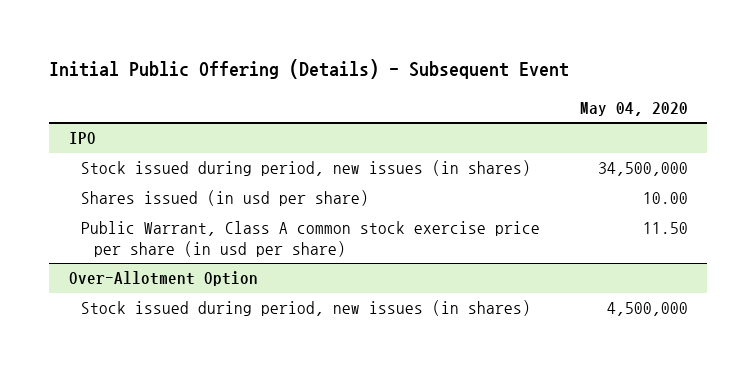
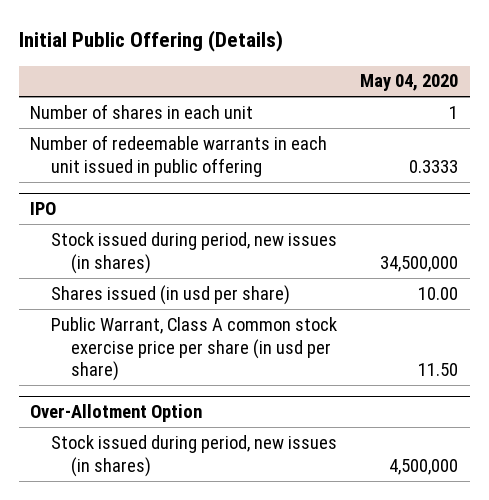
- Initial Public Offering (Details) - Subsequent Event
+ Initial Public Offering (Details)
+ Number of shares in each unit | 1
+ Number of redeemable warrants in each unit issued in public offering | 0.3333

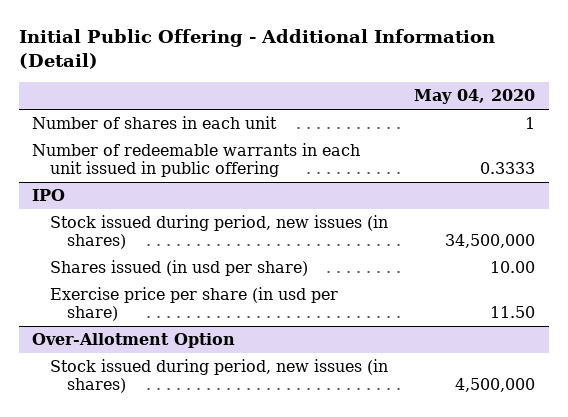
- Initial Public Offering (Details)
+ Initial Public Offering - Additional Information (Detail)
@ IPO
- Public Warrant, Class A common stock exercise price per share (in usd per share) | 11.50
+ Exercise price per share (in usd per share) | 11.50

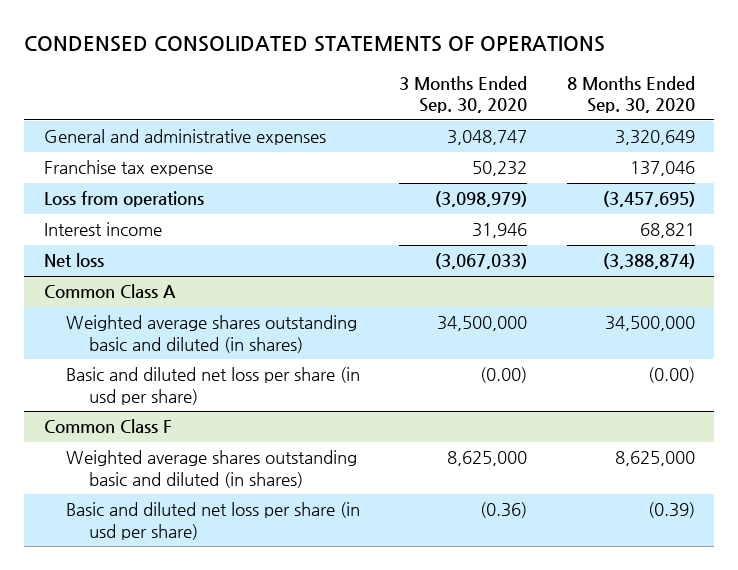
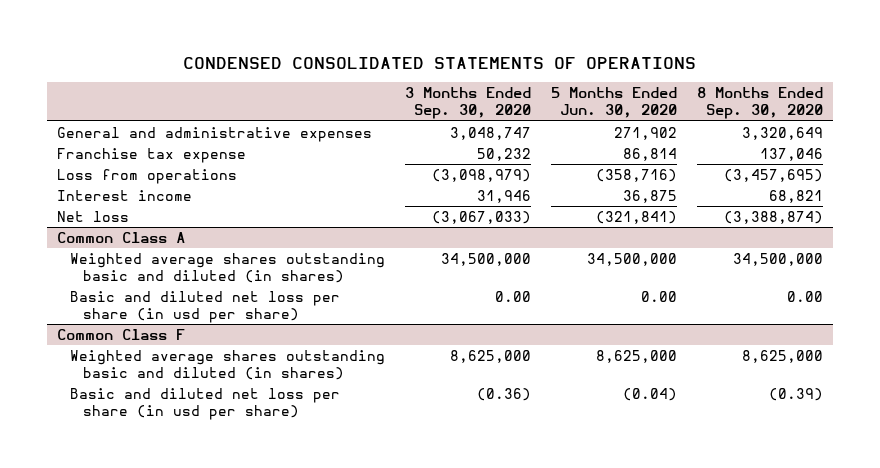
- | 3 Months Ended Sep. 30, 2020 | 8 Months Ended Sep. 30, 2020
+ | 3 Months Ended Sep. 30, 2020 | 5 Months Ended Jun. 30, 2020 | 8 Months Ended Sep. 30, 2020
@ Common Class A
- Basic and diluted net loss per share (in usd per share) | (0.00) | (0.00)
+ Basic and diluted net loss per share (in usd per share) | 0.00 | 0.00 | 0.00

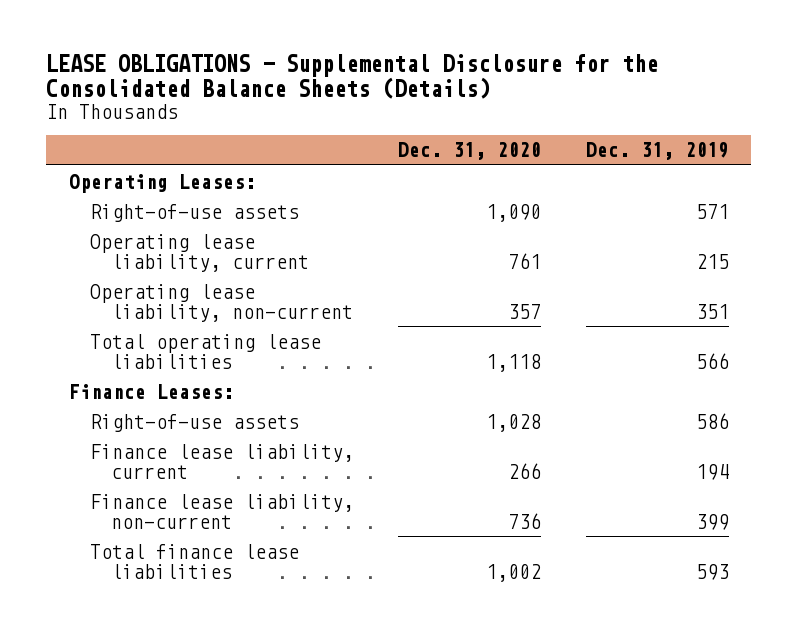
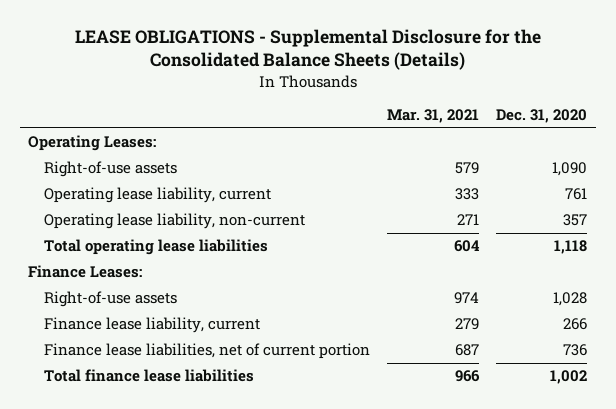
- | Dec. 31, 2020 | Dec. 31, 2019
+ | Mar. 31, 2021 | Dec. 31, 2020
- Finance lease liability, non-current | 736 | 399
+ Finance lease liabilities, net of current portion | 687 | 736

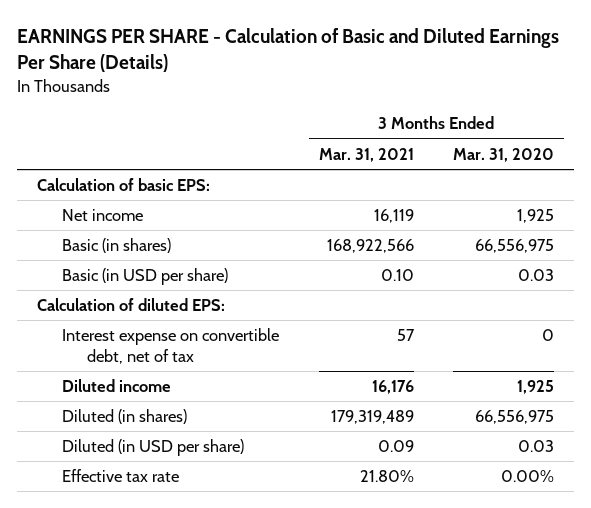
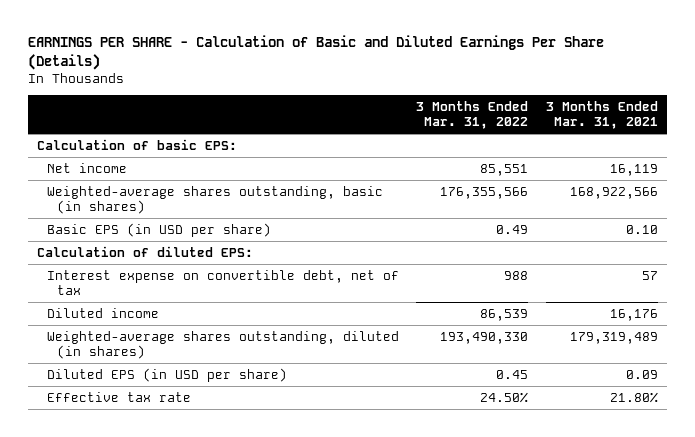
- | 3 Months Ended Mar. 31, 2021 | 3 Months Ended Mar. 31, 2020
+ | 3 Months Ended Mar. 31, 2022 | 3 Months Ended Mar. 31, 2021
- Basic (in shares) | 168,922,566 | 66,556,975
- Basic (in USD per share) | 0.10 | 0.03
+ Weighted-average shares outstanding, basic (in shares) | 176,355,566 | 168,922,566
+ Basic EPS (in USD per share) | 0.49 | 0.10
- Diluted (in shares) | 179,319,489 | 66,556,975
- Diluted (in USD per share) | 0.09 | 0.03
+ Weighted-average shares outstanding, diluted (in shares) | 193,490,330 | 179,319,489
+ Diluted EPS (in USD per share) | 0.45 | 0.09

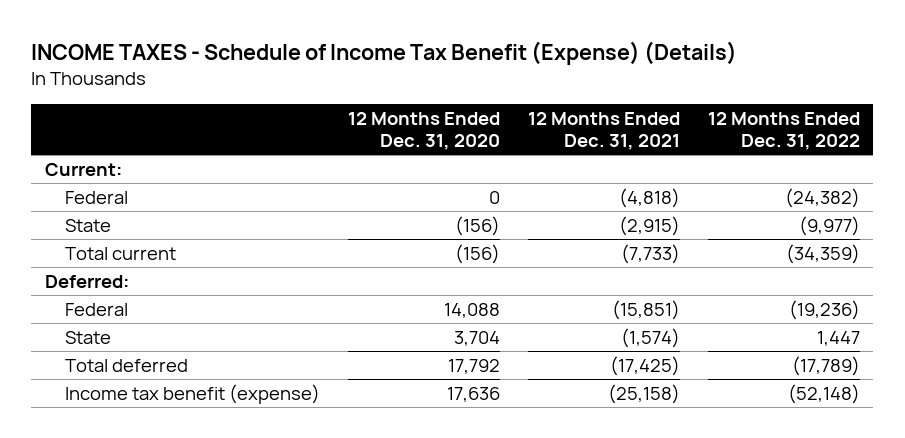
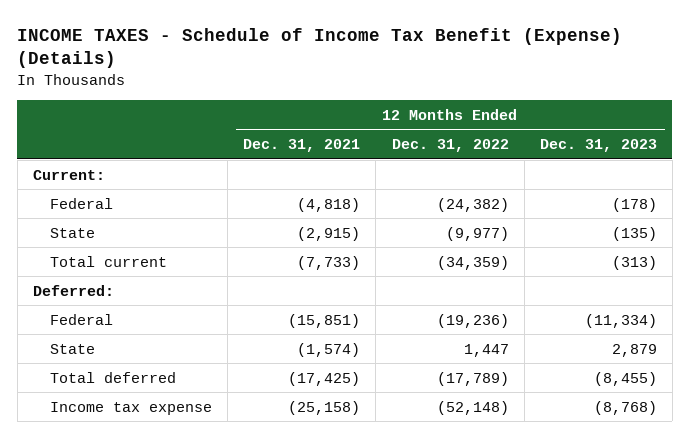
- | 12 Months Ended Dec. 31, 2020 | 12 Months Ended Dec. 31, 2021 | 12 Months Ended Dec. 31, 2022
+ | 12 Months Ended Dec. 31, 2021 | 12 Months Ended Dec. 31, 2022 | 12 Months Ended Dec. 31, 2023
- Income tax benefit (expense) | 17,636 | (25,158) | (52,148)
+ Income tax expense | (25,158) | (52,148) | (8,768)

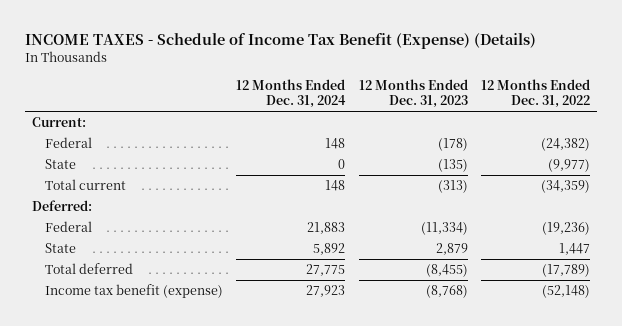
- | 12 Months Ended Dec. 31, 2021 | 12 Months Ended Dec. 31, 2022 | 12 Months Ended Dec. 31, 2023
+ | 12 Months Ended Dec. 31, 2024 | 12 Months Ended Dec. 31, 2023 | 12 Months Ended Dec. 31, 2022
- Income tax expense | (25,158) | (52,148) | (8,768)
+ Income tax benefit (expense) | 27,923 | (8,768) | (52,148)

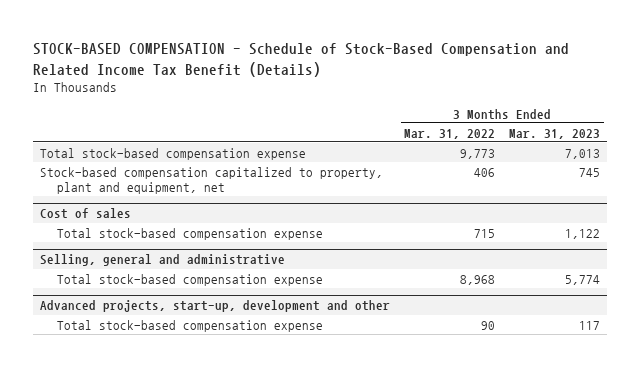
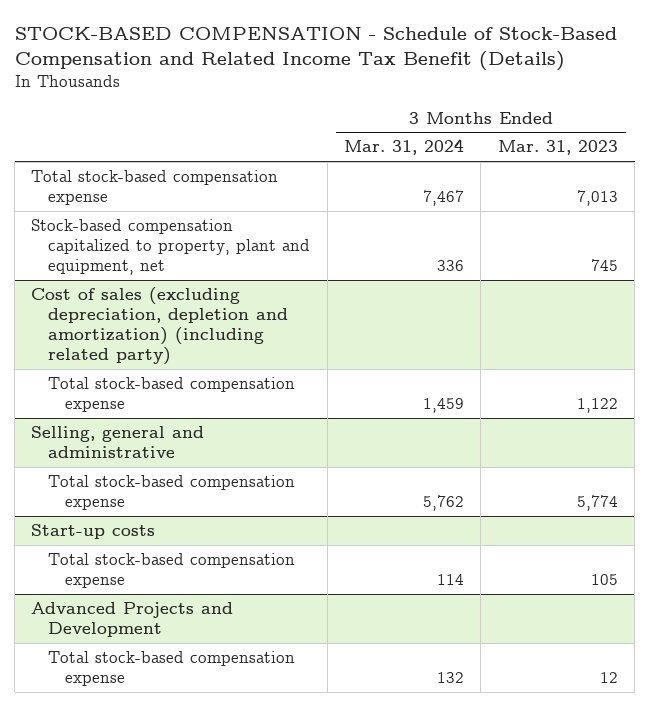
- | 3 Months Ended Mar. 31, 2022 | 3 Months Ended Mar. 31, 2023
+ | 3 Months Ended Mar. 31, 2024 | 3 Months Ended Mar. 31, 2023
- Cost of sales
+ Cost of sales (excluding depreciation, depletion and amortization) (including related party)
- Advanced projects, start-up, development and other
- Total stock-based compensation expense | 90 | 117
+ Start-up costs
+ Total stock-based compensation expense | 114 | 105
+ Advanced Projects and Development
+ Total stock-based compensation expense | 132 | 12

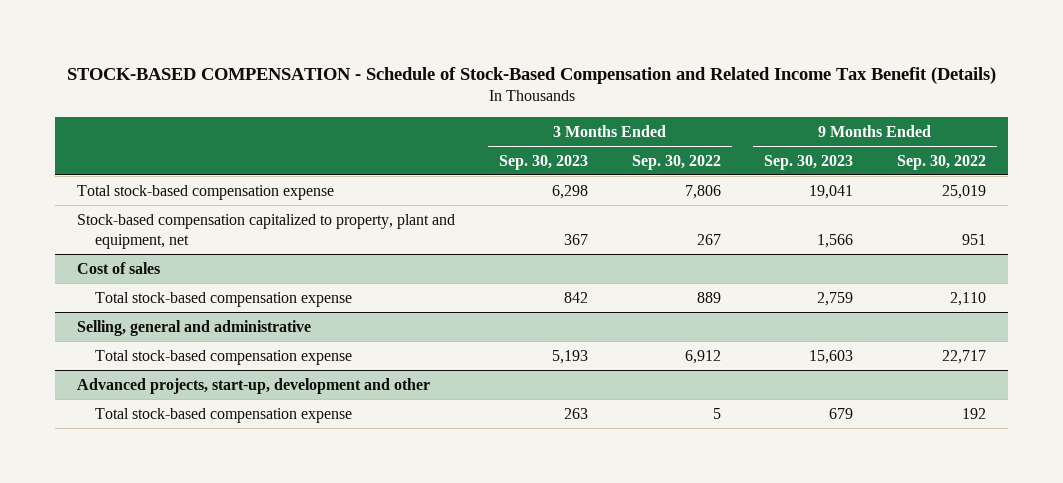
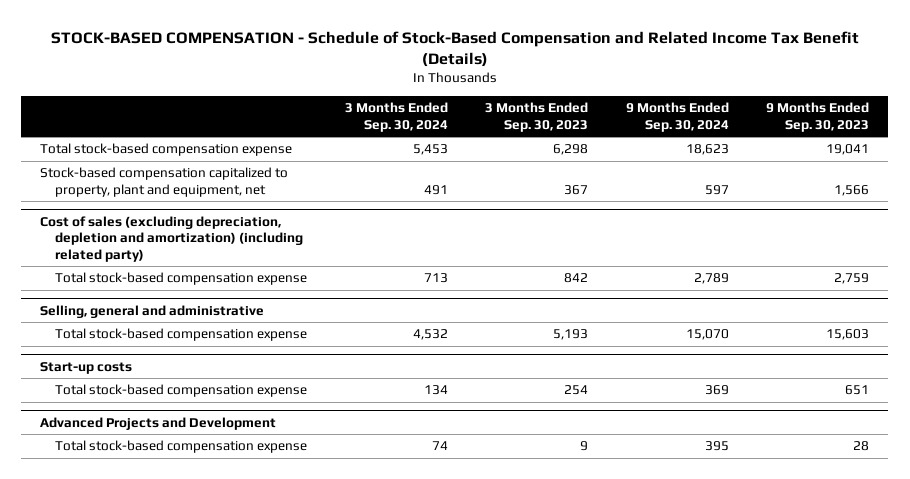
- | 3 Months Ended Sep. 30, 2023 | 3 Months Ended Sep. 30, 2022 | 9 Months Ended Sep. 30, 2023 | 9 Months Ended Sep. 30, 2022
+ | 3 Months Ended Sep. 30, 2024 | 3 Months Ended Sep. 30, 2023 | 9 Months Ended Sep. 30, 2024 | 9 Months Ended Sep. 30, 2023
- Cost of sales
+ Cost of sales (excluding depreciation, depletion and amortization) (including related party)
- Advanced projects, start-up, development and other
- Total stock-based compensation expense | 263 | 5 | 679 | 192
+ Start-up costs
+ Total stock-based compensation expense | 134 | 254 | 369 | 651
+ Advanced Projects and Development
+ Total stock-based compensation expense | 74 | 9 | 395 | 28

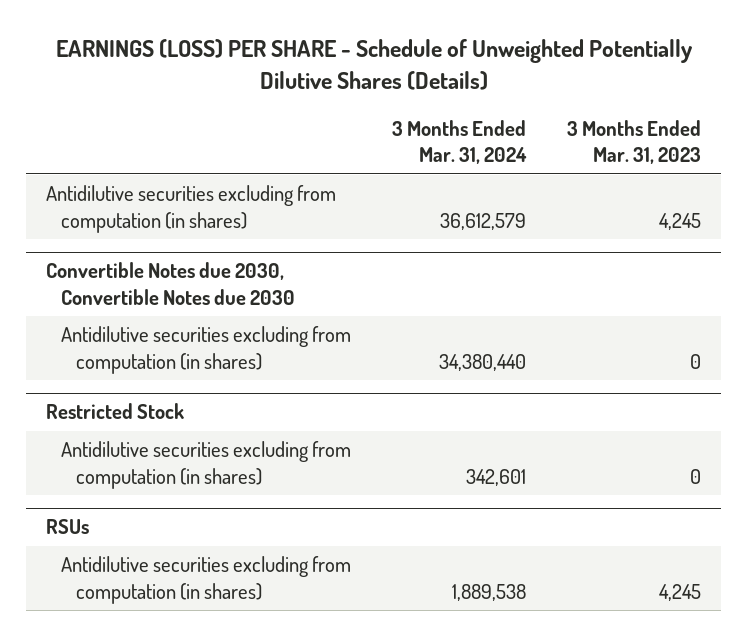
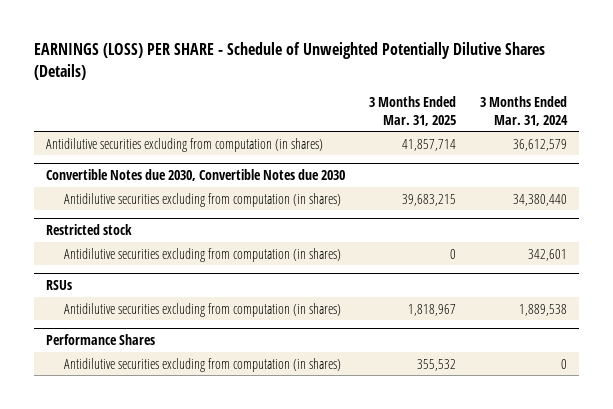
- | 3 Months Ended Mar. 31, 2024 | 3 Months Ended Mar. 31, 2023
+ | 3 Months Ended Mar. 31, 2025 | 3 Months Ended Mar. 31, 2024
- Restricted Stock
+ Restricted stock
+ Performance Shares
+ Antidilutive securities excluding from computation (in shares) | 355,532 | 0

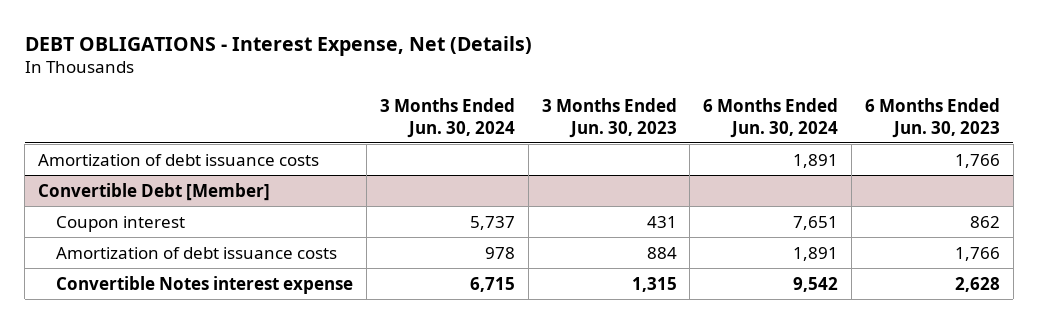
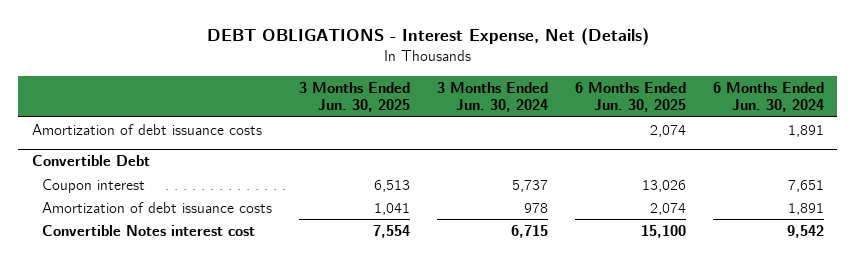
- | 3 Months Ended Jun. 30, 2024 | 3 Months Ended Jun. 30, 2023 | 6 Months Ended Jun. 30, 2024 | 6 Months Ended Jun. 30, 2023
+ | 3 Months Ended Jun. 30, 2025 | 3 Months Ended Jun. 30, 2024 | 6 Months Ended Jun. 30, 2025 | 6 Months Ended Jun. 30, 2024
- Convertible Debt [Member]
+ Convertible Debt
- Convertible Notes interest expense | 6,715 | 1,315 | 9,542 | 2,628
+ Convertible Notes interest cost | 7,554 | 6,715 | 15,100 | 9,542

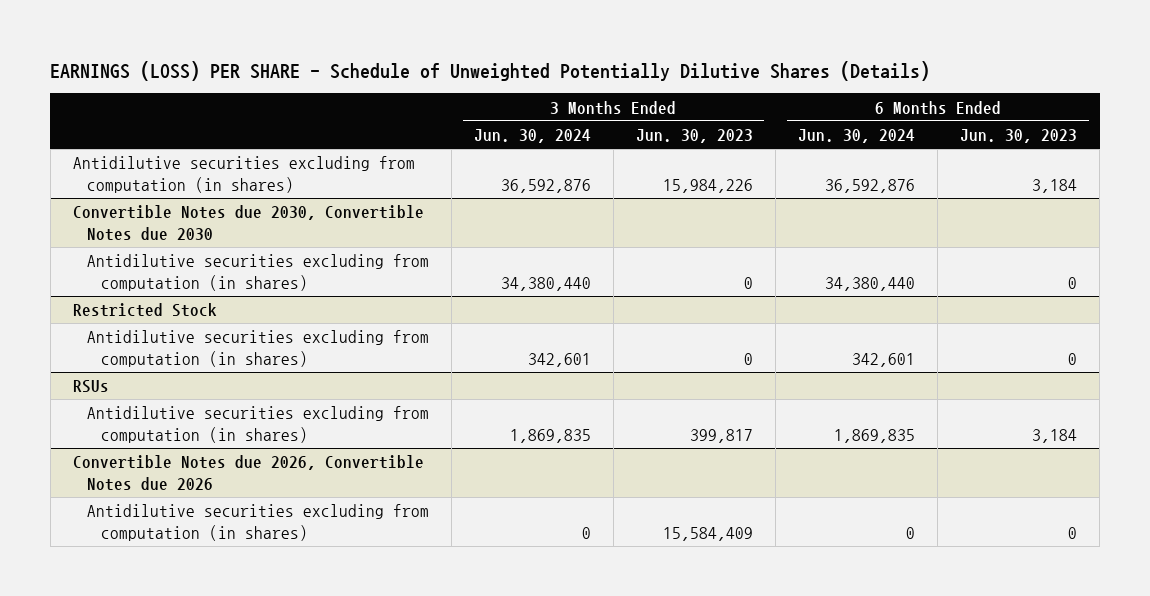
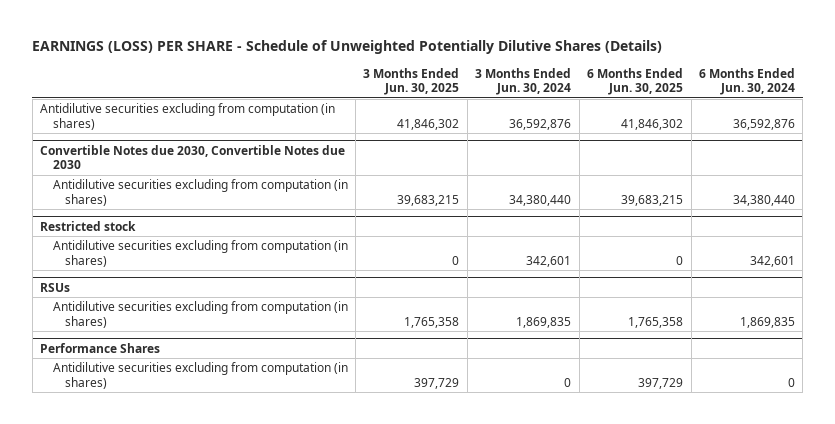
- | 3 Months Ended Jun. 30, 2024 | 3 Months Ended Jun. 30, 2023 | 6 Months Ended Jun. 30, 2024 | 6 Months Ended Jun. 30, 2023
+ | 3 Months Ended Jun. 30, 2025 | 3 Months Ended Jun. 30, 2024 | 6 Months Ended Jun. 30, 2025 | 6 Months Ended Jun. 30, 2024
- Restricted Stock
+ Restricted stock
- Convertible Notes due 2026, Convertible Notes due 2026
+ Performance Shares

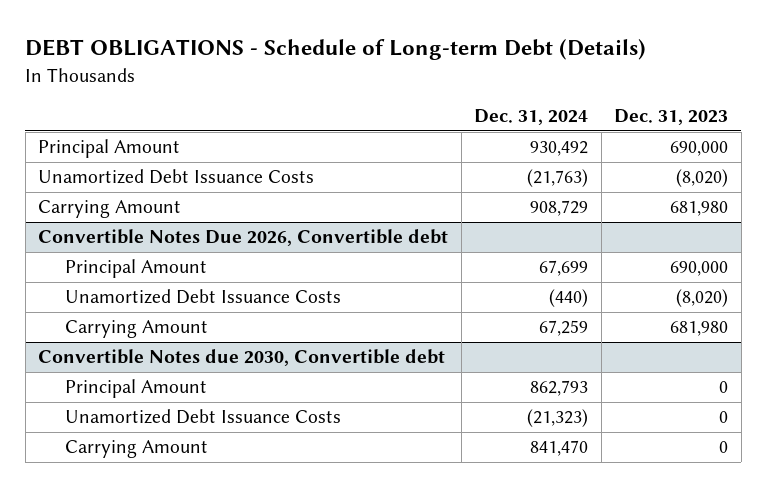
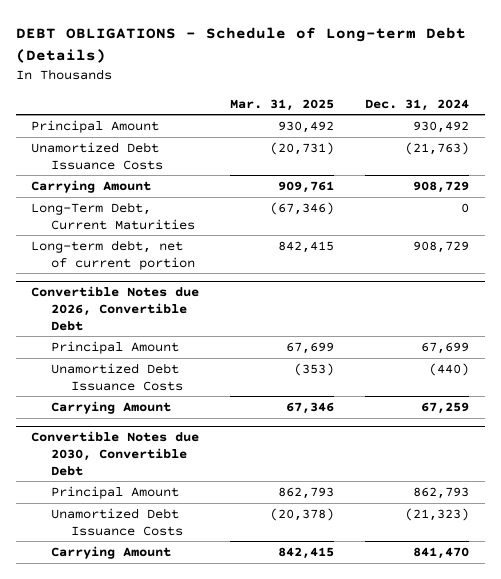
- | Dec. 31, 2024 | Dec. 31, 2023
+ | Mar. 31, 2025 | Dec. 31, 2024
- Convertible Notes Due 2026, Convertible debt
+ Long-Term Debt, Current Maturities | (67,346) | 0
+ Long-term debt, net of current portion | 842,415 | 908,729
+ Convertible Notes due 2026, Convertible Debt
- Convertible Notes due 2030, Convertible debt
+ Convertible Notes due 2030, Convertible Debt

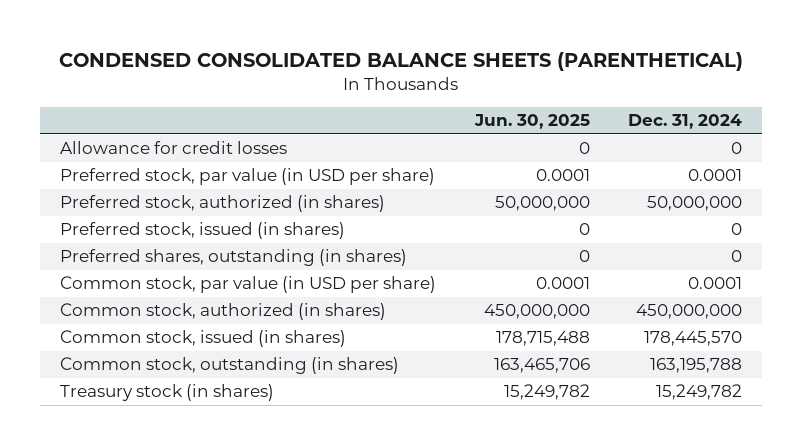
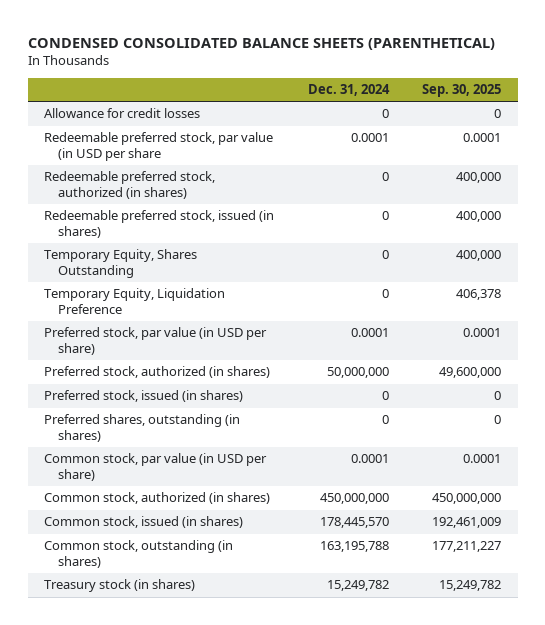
- | Jun. 30, 2025 | Dec. 31, 2024
+ | Dec. 31, 2024 | Sep. 30, 2025
+ Redeemable preferred stock, par value (in USD per share | 0.0001 | 0.0001
+ Redeemable preferred stock, authorized (in shares) | 0 | 400,000
+ Redeemable preferred stock, issued (in shares) | 0 | 400,000
+ Temporary Equity, Shares Outstanding | 0 | 400,000
+ Temporary Equity, Liquidation Preference | 0 | 406,378

